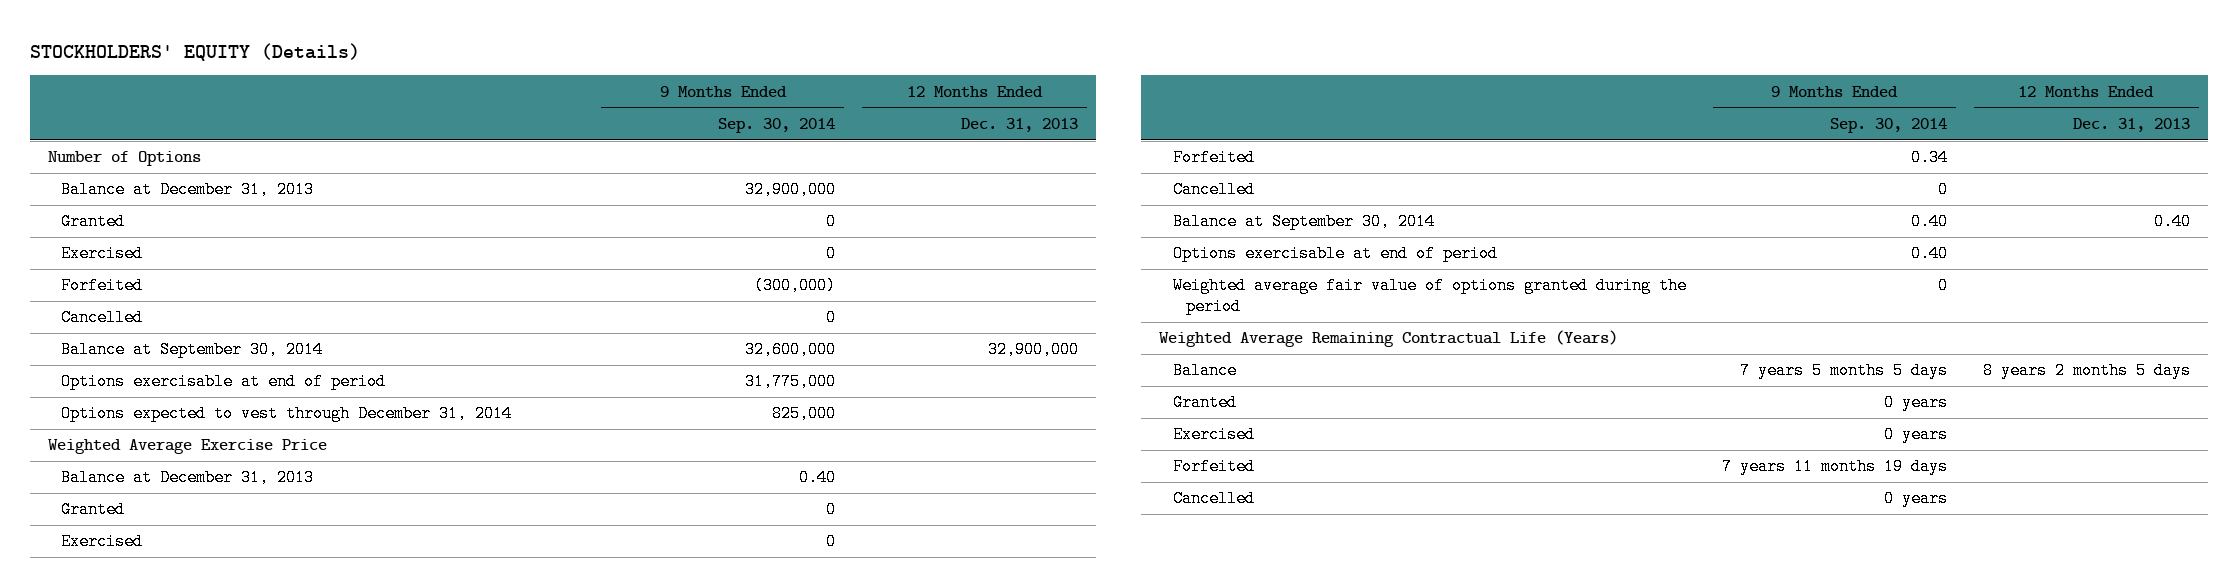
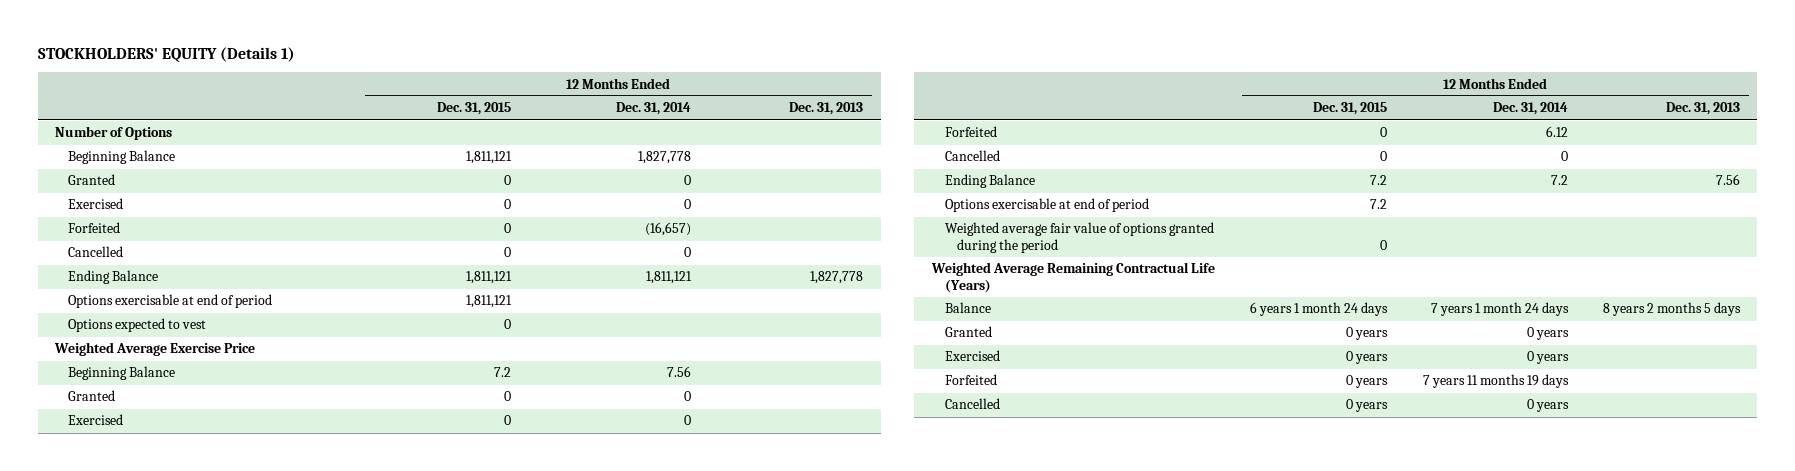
- STOCKHOLDERS' EQUITY (Details)
+ STOCKHOLDERS' EQUITY (Details 1)
- | 9 Months Ended Sep. 30, 2014 | 12 Months Ended Dec. 31, 2013
+ | 12 Months Ended Dec. 31, 2015 | 12 Months Ended Dec. 31, 2014 | 12 Months Ended Dec. 31, 2013
- Balance at December 31, 2013 | 32,900,000 |
+ Beginning Balance | 1,811,121 | 1,827,778 |
- Balance at September 30, 2014 | 32,600,000 | 32,900,000
+ Ending Balance | 1,811,121 | 1,811,121 | 1,827,778
- Options expected to vest through December 31, 2014 | 825,000 |
+ Options expected to vest | 0 | |
- Balance at December 31, 2013 | 0.40 |
+ Beginning Balance | 7.2 | 7.56 |
- Balance at September 30, 2014 | 0.40 | 0.40
+ Ending Balance | 7.2 | 7.2 | 7.56

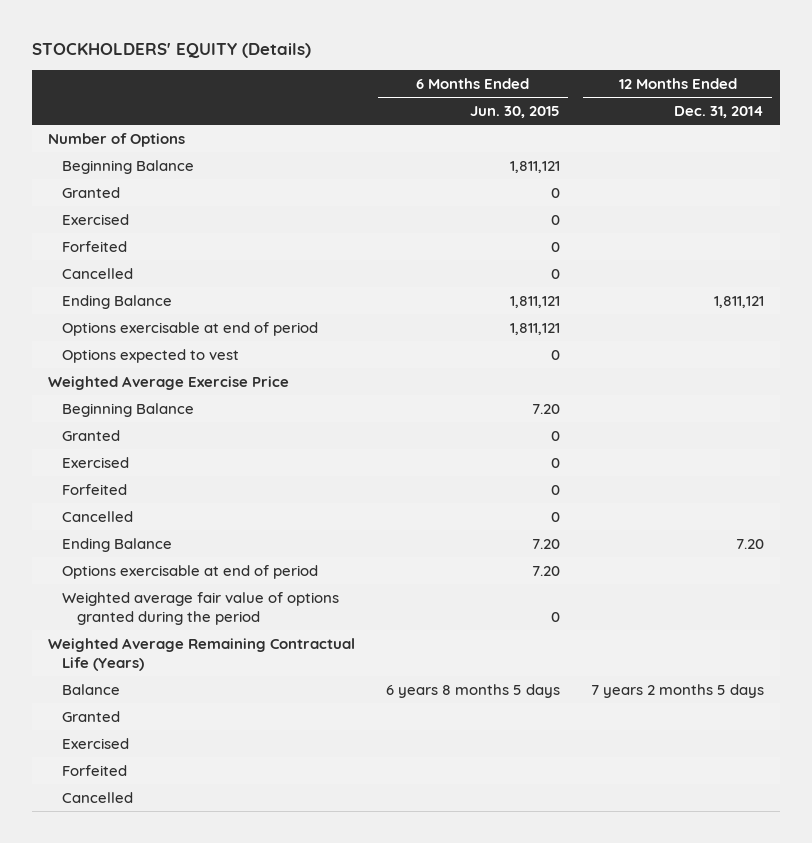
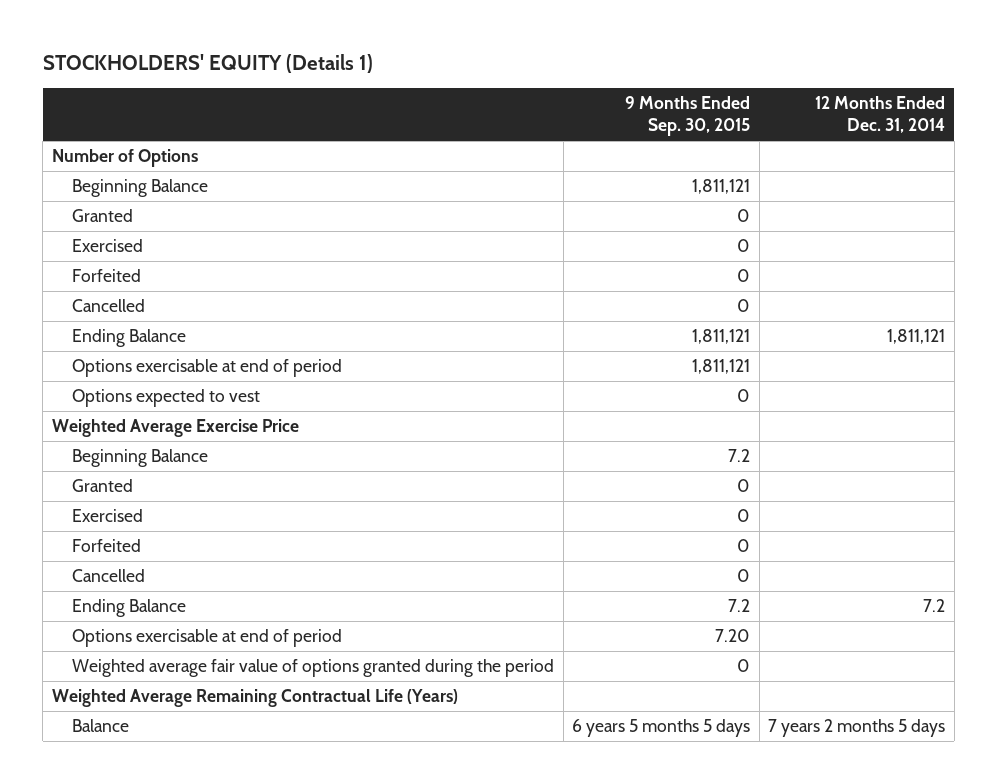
- STOCKHOLDERS' EQUITY (Details)
+ STOCKHOLDERS' EQUITY (Details 1)
- | 6 Months Ended Jun. 30, 2015 | 12 Months Ended Dec. 31, 2014
+ | 9 Months Ended Sep. 30, 2015 | 12 Months Ended Dec. 31, 2014
- Ending Balance | 7.20 | 7.20
+ Ending Balance | 7.2 | 7.2
- Granted
- Exercised
- Forfeited
- Cancelled

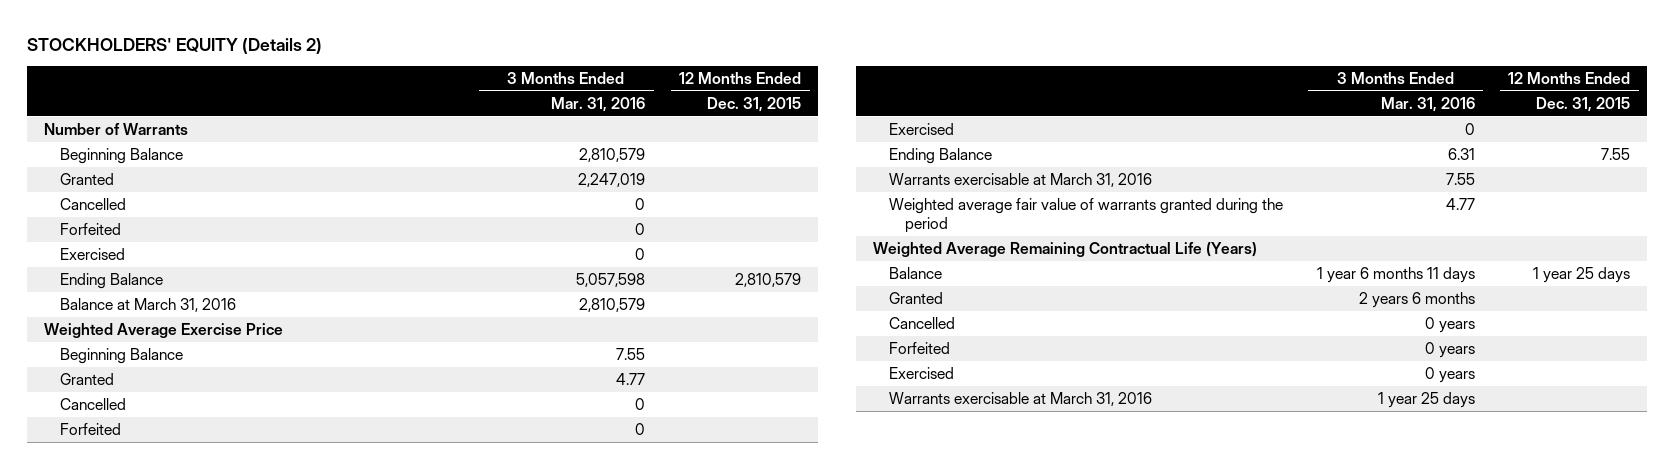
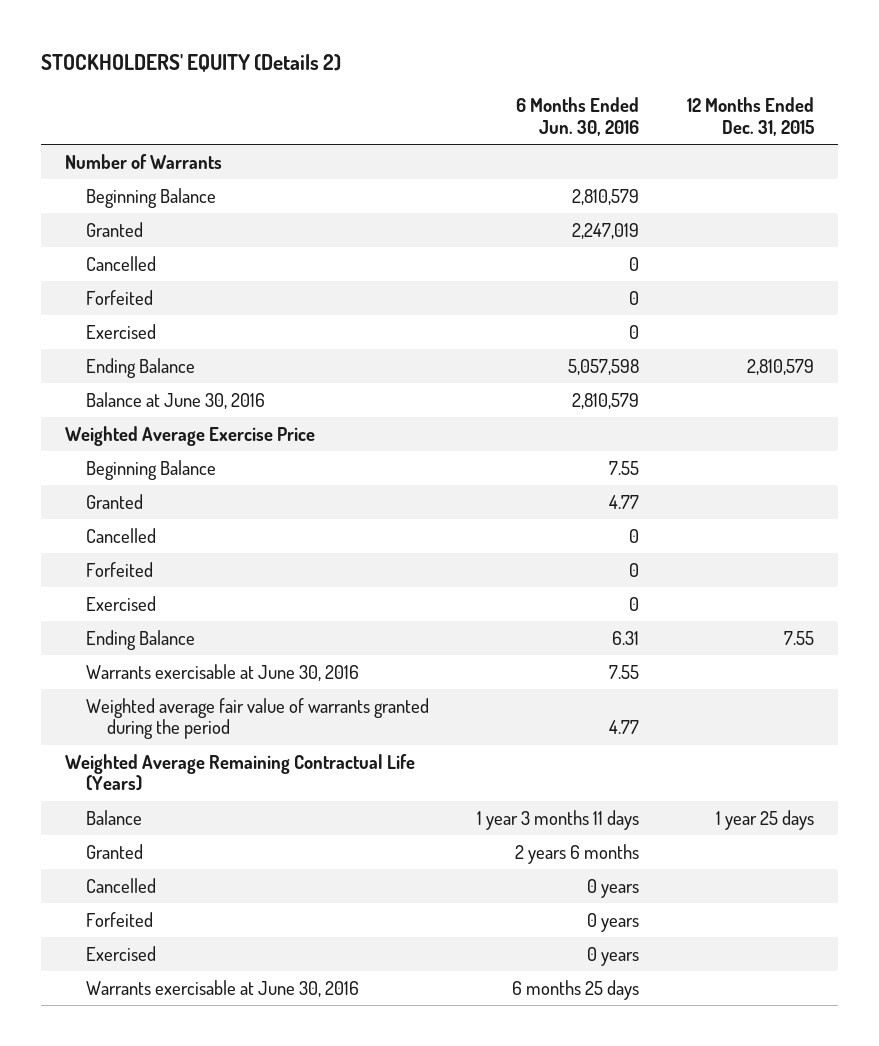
- | 3 Months Ended Mar. 31, 2016 | 12 Months Ended Dec. 31, 2015
+ | 6 Months Ended Jun. 30, 2016 | 12 Months Ended Dec. 31, 2015
- Balance at March 31, 2016 | 2,810,579 |
+ Balance at June 30, 2016 | 2,810,579 |
- Warrants exercisable at March 31, 2016 | 7.55 |
+ Warrants exercisable at June 30, 2016 | 7.55 |
- Warrants exercisable at March 31, 2016 | 1 year 25 days |
+ Warrants exercisable at June 30, 2016 | 6 months 25 days |

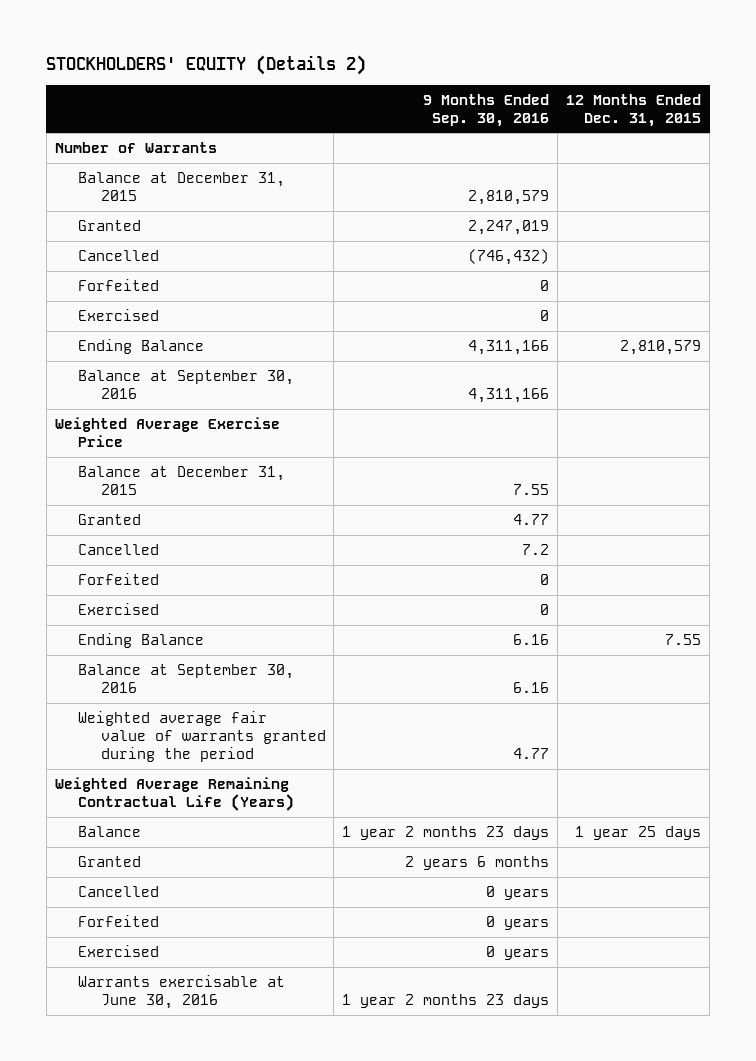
- | 6 Months Ended Jun. 30, 2016 | 12 Months Ended Dec. 31, 2015
+ | 9 Months Ended Sep. 30, 2016 | 12 Months Ended Dec. 31, 2015
- Beginning Balance | 2,810,579 |
+ Balance at December 31, 2015 | 2,810,579 |
- Balance at June 30, 2016 | 2,810,579 |
+ Balance at September 30, 2016 | 4,311,166 |
- Beginning Balance | 7.55 |
+ Balance at December 31, 2015 | 7.55 |
- Warrants exercisable at June 30, 2016 | 7.55 |
+ Balance at September 30, 2016 | 6.16 |

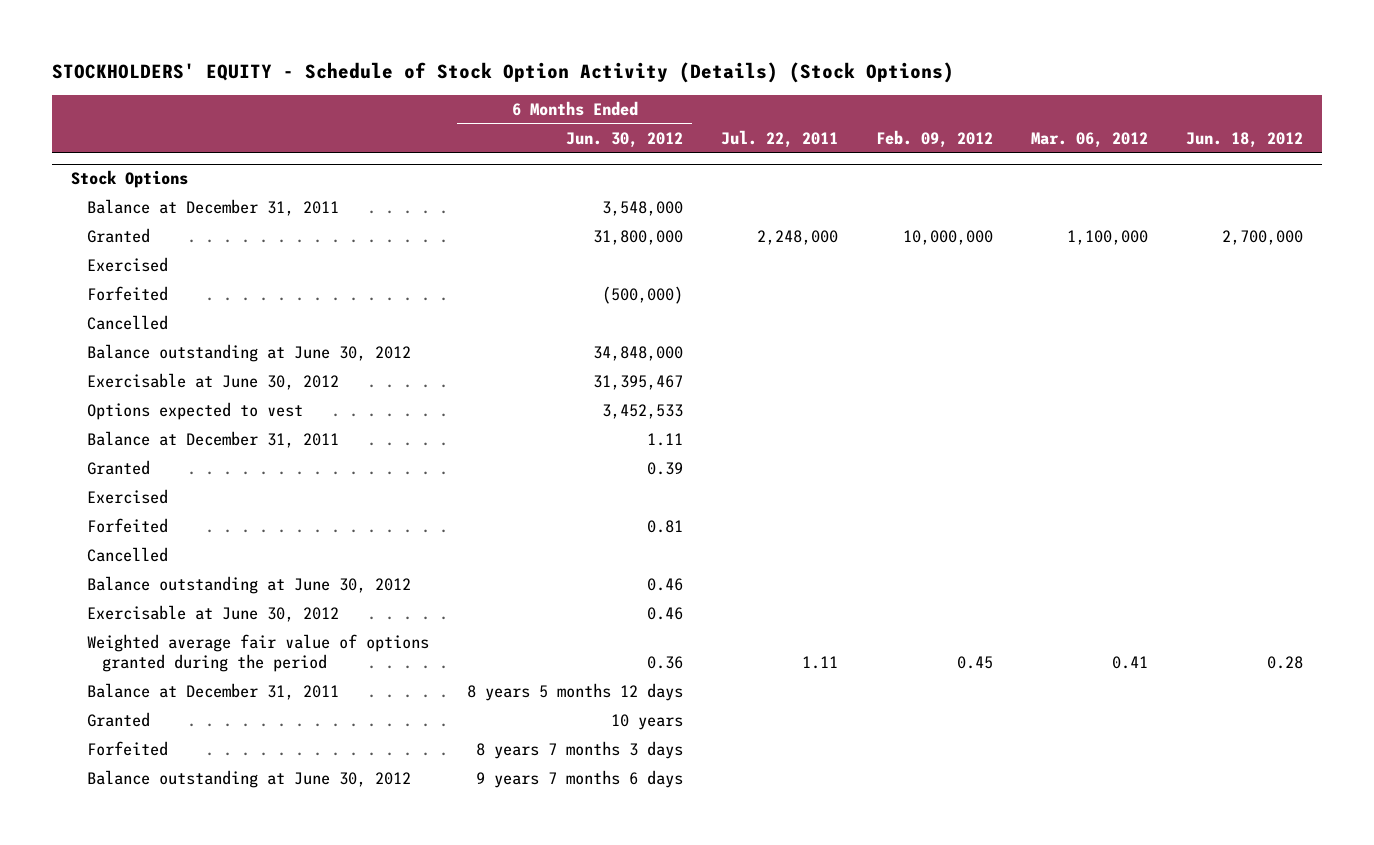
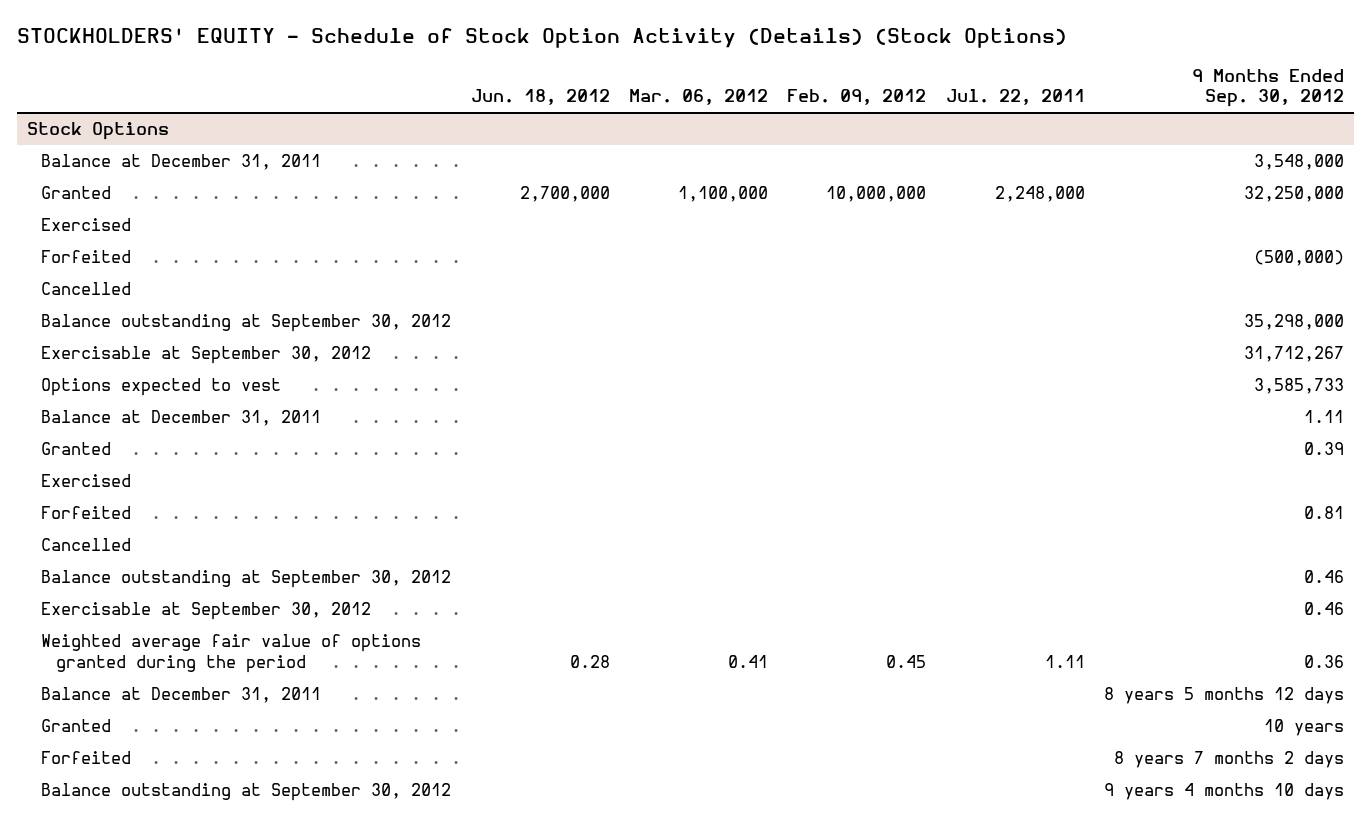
- | 6 Months Ended Jun. 30, 2012 | Jul. 22, 2011 | Feb. 09, 2012 | Mar. 06, 2012 | Jun. 18, 2012
+ | Jun. 18, 2012 | Mar. 06, 2012 | Feb. 09, 2012 | Jul. 22, 2011 | 9 Months Ended Sep. 30, 2012
@ Stock Options
- Balance outstanding at June 30, 2012 | 34,848,000 | | | |
- Exercisable at June 30, 2012 | 31,395,467 | | | |
+ Balance outstanding at September 30, 2012 | | | | | 35,298,000
+ Exercisable at September 30, 2012 | | | | | 31,712,267
- Balance outstanding at June 30, 2012 | 0.46 | | | |
- Exercisable at June 30, 2012 | 0.46 | | | |
+ Balance outstanding at September 30, 2012 | | | | | 0.46
+ Exercisable at September 30, 2012 | | | | | 0.46
- Balance outstanding at June 30, 2012 | 9 years 7 months 6 days | | | |
+ Balance outstanding at September 30, 2012 | | | | | 9 years 4 months 10 days

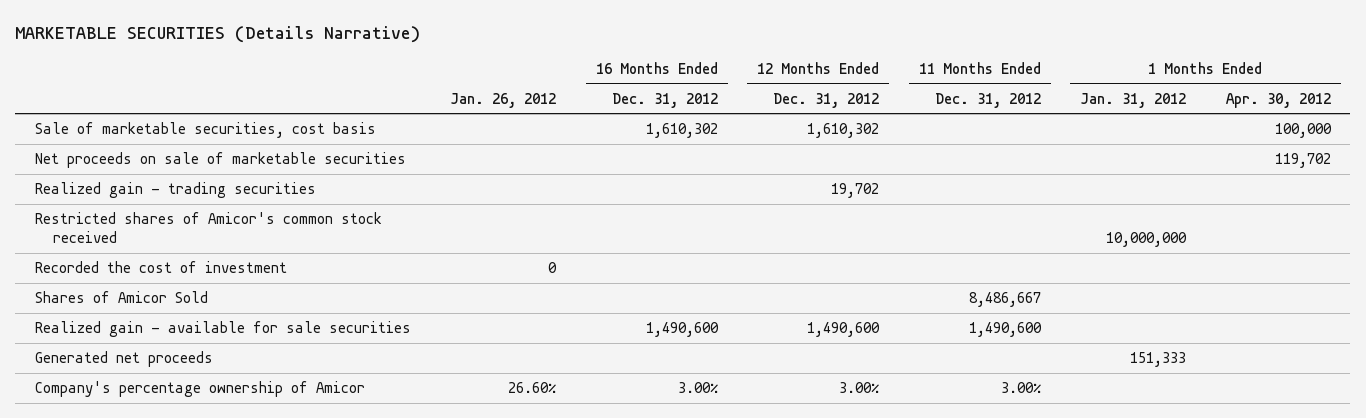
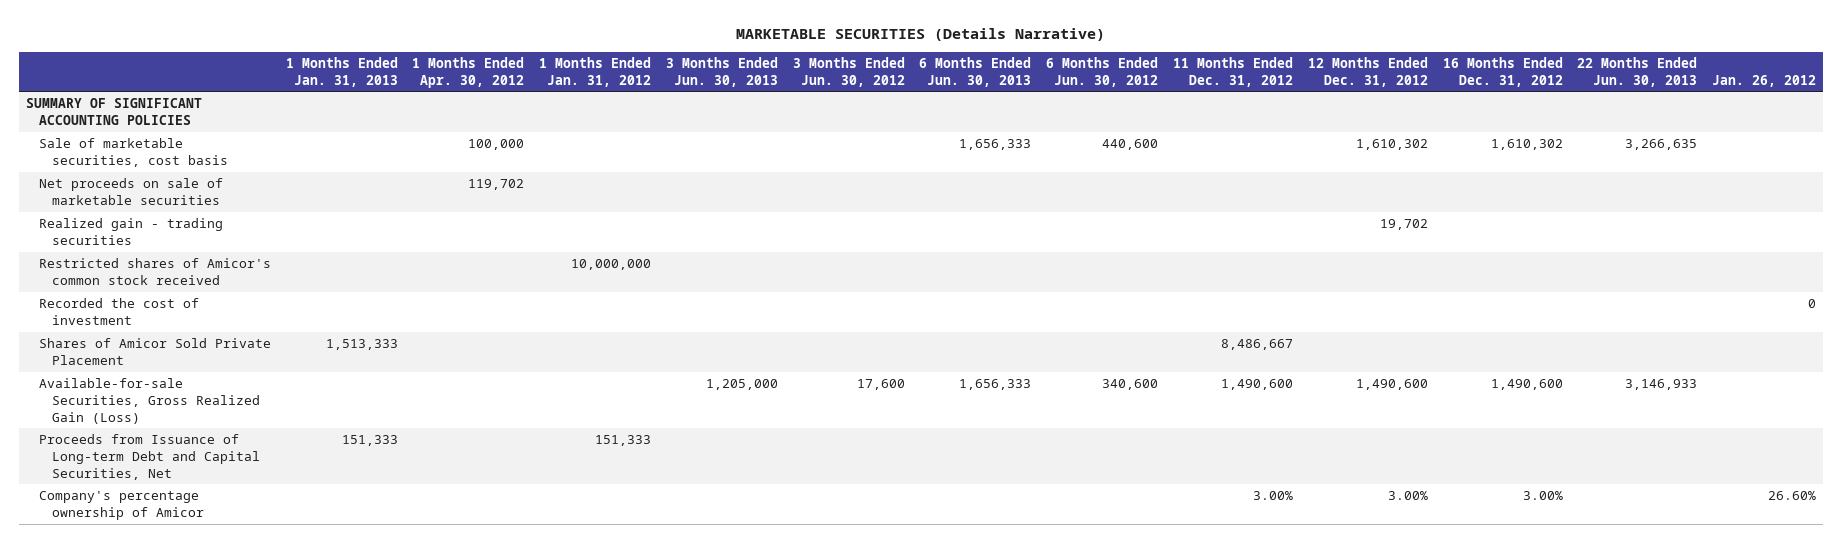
- | Jan. 26, 2012 | 16 Months Ended Dec. 31, 2012 | 12 Months Ended Dec. 31, 2012 | 11 Months Ended Dec. 31, 2012 | 1 Months Ended Jan. 31, 2012 | 1 Months Ended Apr. 30, 2012
+ | 1 Months Ended Jan. 31, 2013 | 1 Months Ended Apr. 30, 2012 | 1 Months Ended Jan. 31, 2012 | 3 Months Ended Jun. 30, 2013 | 3 Months Ended Jun. 30, 2012 | 6 Months Ended Jun. 30, 2013 | 6 Months Ended Jun. 30, 2012 | 11 Months Ended Dec. 31, 2012 | 12 Months Ended Dec. 31, 2012 | 16 Months Ended Dec. 31, 2012 | 22 Months Ended Jun. 30, 2013 | Jan. 26, 2012
+ SUMMARY OF SIGNIFICANT ACCOUNTING POLICIES
- Shares of Amicor Sold | | | | 8,486,667 | |
- Realized gain - available for sale securities | | 1,490,600 | 1,490,600 | 1,490,600 | |
- Generated net proceeds | | | | | 151,333 |
+ Shares of Amicor Sold Private Placement | 1,513,333 | | | | | | | 8,486,667 | | | |
+ Available-for-sale Securities, Gross Realized Gain (Loss) | | | | 1,205,000 | 17,600 | 1,656,333 | 340,600 | 1,490,600 | 1,490,600 | 1,490,600 | 3,146,933 |
+ Proceeds from Issuance of Long-term Debt and Capital Securities, Net | 151,333 | | 151,333 | | | | | | | | |

